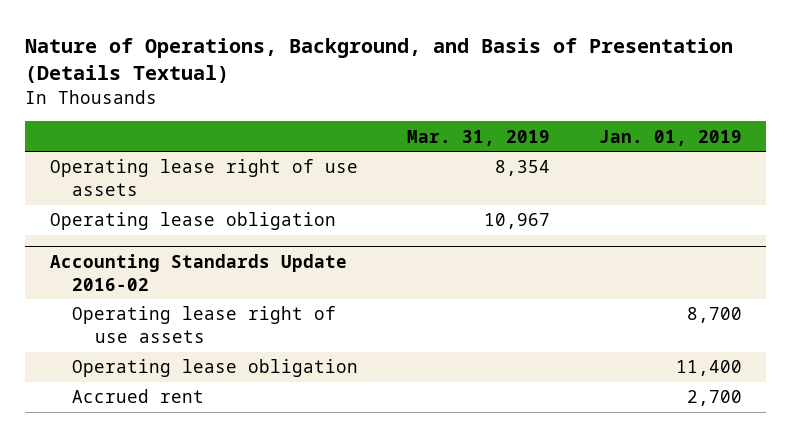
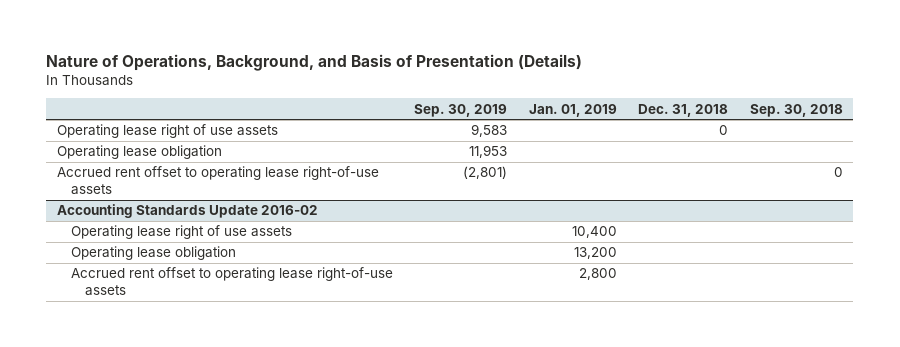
- Nature of Operations, Background, and Basis of Presentation (Details Textual)
+ Nature of Operations, Background, and Basis of Presentation (Details)
- | Mar. 31, 2019 | Jan. 01, 2019
+ | Sep. 30, 2019 | Jan. 01, 2019 | Dec. 31, 2018 | Sep. 30, 2018
+ Accrued rent offset to operating lease right-of-use assets | (2,801) | | | 0
@ Accounting Standards Update 2016-02
- Operating lease right of use assets | | 8,700
- Operating lease obligation | | 11,400
- Accrued rent | | 2,700
+ Operating lease right of use assets | | 10,400 | |
+ Operating lease obligation | | 13,200 | |
+ Accrued rent offset to operating lease right-of-use assets | | 2,800 | |

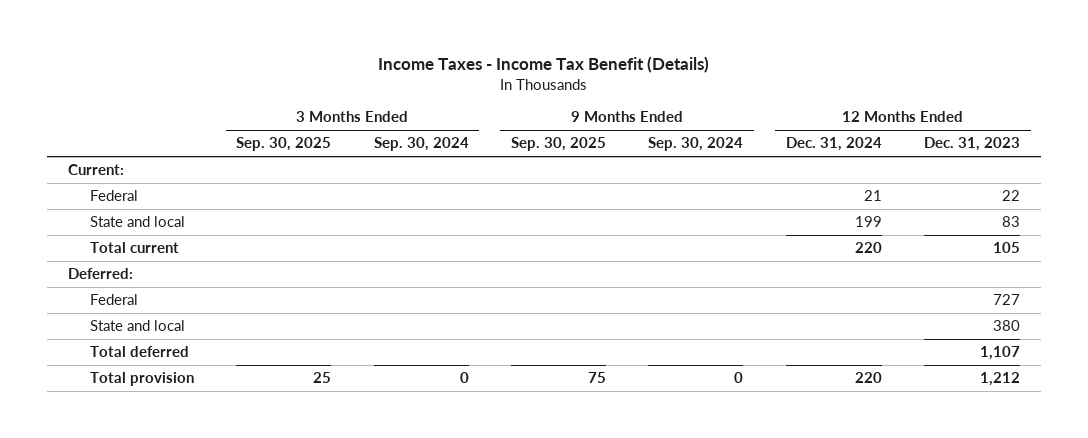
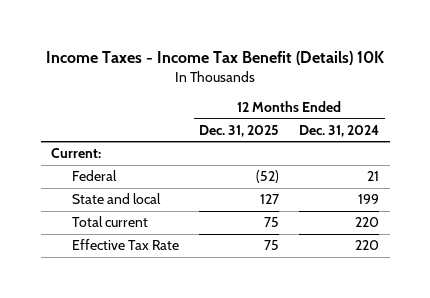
- Income Taxes - Income Tax Benefit (Details)
+ Income Taxes - Income Tax Benefit (Details) 10K
- | 3 Months Ended Sep. 30, 2025 | 3 Months Ended Sep. 30, 2024 | 9 Months Ended Sep. 30, 2025 | 9 Months Ended Sep. 30, 2024 | 12 Months Ended Dec. 31, 2024 | 12 Months Ended Dec. 31, 2023
+ | 12 Months Ended Dec. 31, 2025 | 12 Months Ended Dec. 31, 2024
- Deferred:
- Federal | | | | | | 727
- State and local | | | | | | 380
- Total deferred | | | | | | 1,107
- Total provision | 25 | 0 | 75 | 0 | 220 | 1,212
+ Effective Tax Rate | 75 | 220

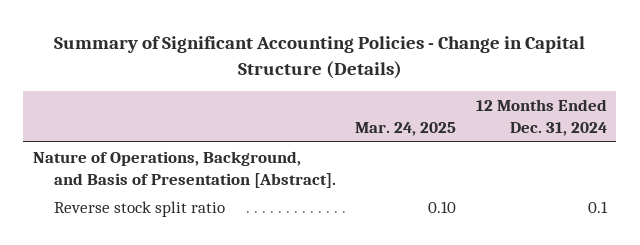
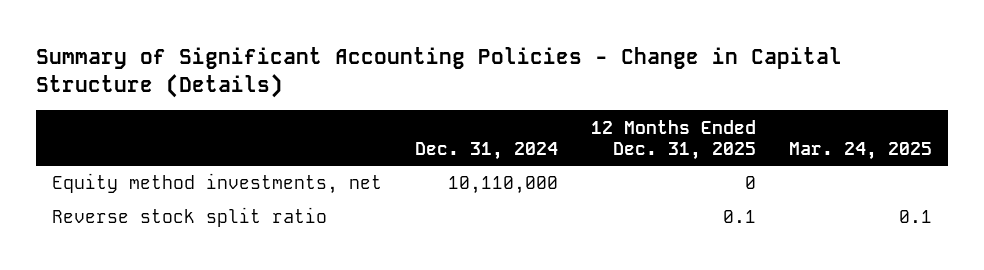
- | Mar. 24, 2025 | 12 Months Ended Dec. 31, 2024
+ | Dec. 31, 2024 | 12 Months Ended Dec. 31, 2025 | Mar. 24, 2025
- Nature of Operations, Background, and Basis of Presentation [Abstract].
- Reverse stock split ratio | 0.10 | 0.1
+ Equity method investments, net | 10,110,000 | 0 |
+ Reverse stock split ratio | | 0.1 | 0.1

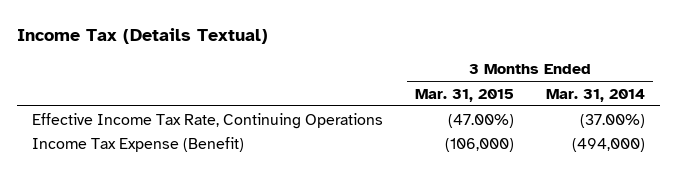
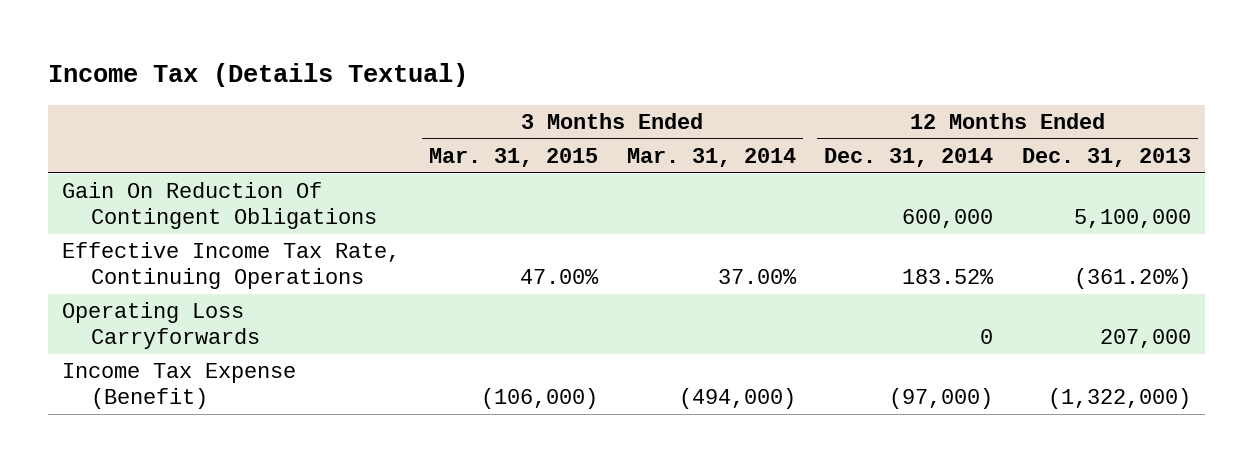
- | 3 Months Ended Mar. 31, 2015 | 3 Months Ended Mar. 31, 2014
+ | 3 Months Ended Mar. 31, 2015 | 3 Months Ended Mar. 31, 2014 | 12 Months Ended Dec. 31, 2014 | 12 Months Ended Dec. 31, 2013
- Effective Income Tax Rate, Continuing Operations | (47.00%) | (37.00%)
+ Gain On Reduction Of Contingent Obligations | | | 600,000 | 5,100,000
+ Effective Income Tax Rate, Continuing Operations | 47.00% | 37.00% | 183.52% | (361.20%)
+ Operating Loss Carryforwards | | | 0 | 207,000

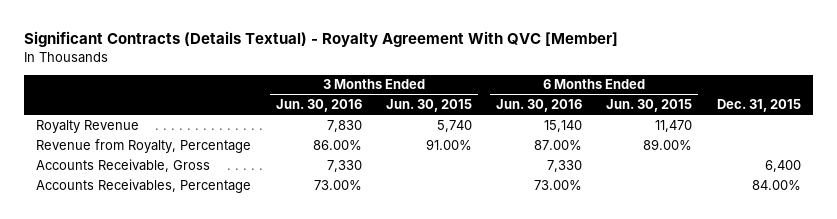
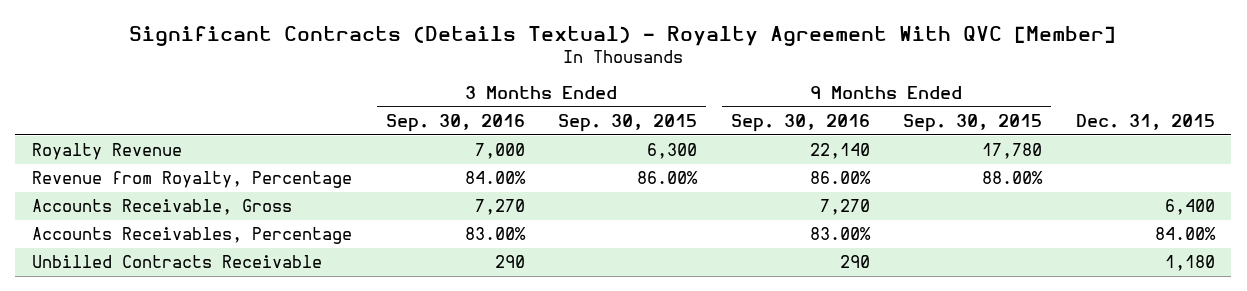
- | 3 Months Ended Jun. 30, 2016 | 3 Months Ended Jun. 30, 2015 | 6 Months Ended Jun. 30, 2016 | 6 Months Ended Jun. 30, 2015 | Dec. 31, 2015
+ | 3 Months Ended Sep. 30, 2016 | 3 Months Ended Sep. 30, 2015 | 9 Months Ended Sep. 30, 2016 | 9 Months Ended Sep. 30, 2015 | Dec. 31, 2015
+ Unbilled Contracts Receivable | 290 | | 290 | | 1,180

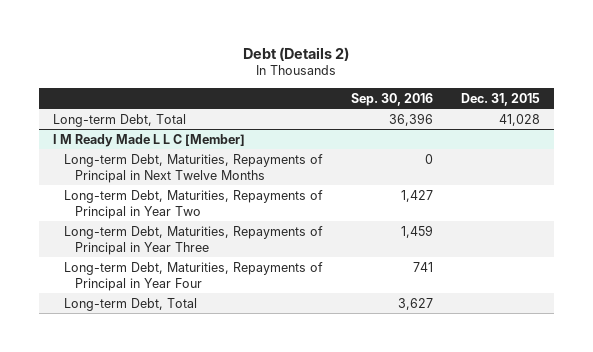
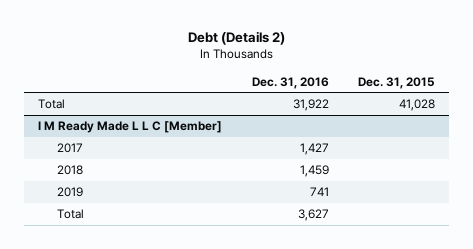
- | Sep. 30, 2016 | Dec. 31, 2015
+ | Dec. 31, 2016 | Dec. 31, 2015
- Long-term Debt, Total | 36,396 | 41,028
+ Total | 31,922 | 41,028
@ I M Ready Made L L C [Member]
- Long-term Debt, Maturities, Repayments of Principal in Next Twelve Months | 0 |
- Long-term Debt, Maturities, Repayments of Principal in Year Two | 1,427 |
- Long-term Debt, Maturities, Repayments of Principal in Year Three | 1,459 |
- Long-term Debt, Maturities, Repayments of Principal in Year Four | 741 |
- Long-term Debt, Total | 3,627 |
+ 2017 | 1,427 |
+ 2018 | 1,459 |
+ 2019 | 741 |
+ Total | 3,627 |

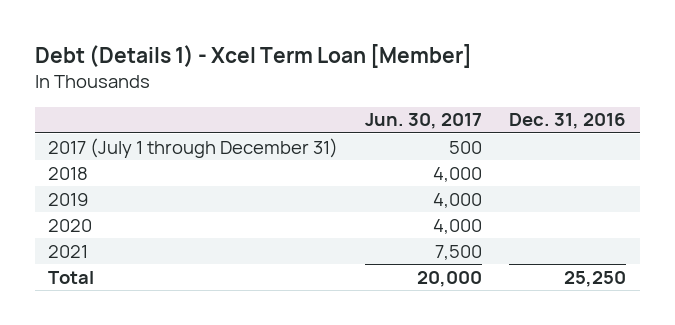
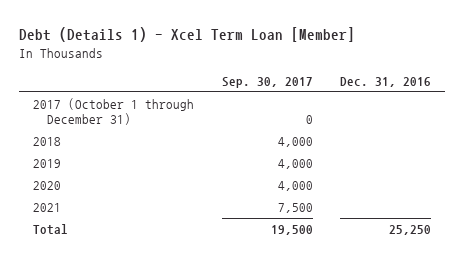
- | Jun. 30, 2017 | Dec. 31, 2016
+ | Sep. 30, 2017 | Dec. 31, 2016
- 2017 (July 1 through December 31) | 500 |
+ 2017 (October 1 through December 31) | 0 |

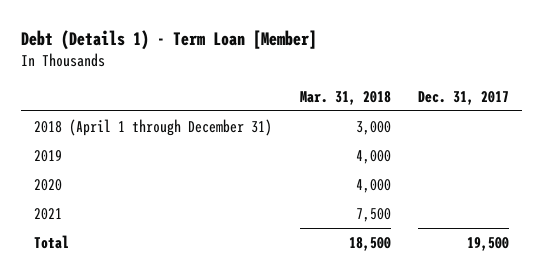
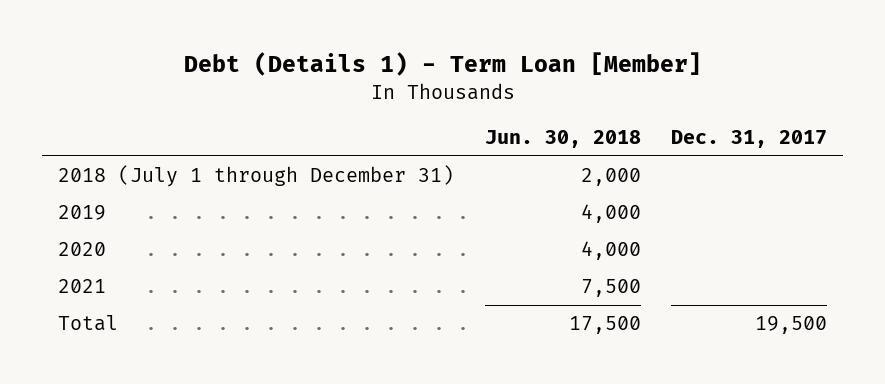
- | Mar. 31, 2018 | Dec. 31, 2017
+ | Jun. 30, 2018 | Dec. 31, 2017
- 2018 (April 1 through December 31) | 3,000 |
+ 2018 (July 1 through December 31) | 2,000 |

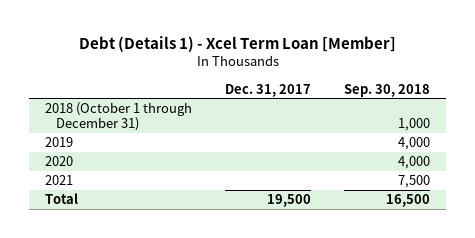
- Debt (Details 1) - Term Loan [Member]
+ Debt (Details 1) - Xcel Term Loan [Member]
- | Jun. 30, 2018 | Dec. 31, 2017
+ | Dec. 31, 2017 | Sep. 30, 2018
- 2018 (July 1 through December 31) | 2,000 |
+ 2018 (October 1 through December 31) | | 1,000

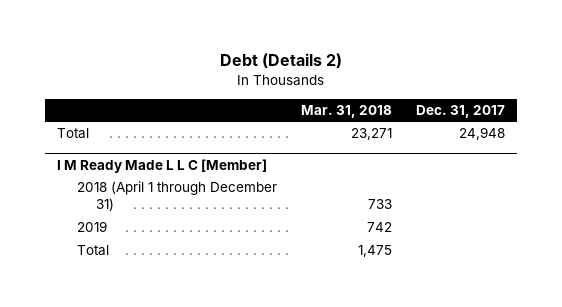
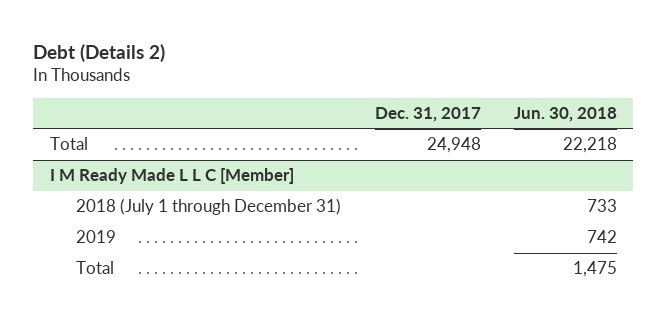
- | Mar. 31, 2018 | Dec. 31, 2017
+ | Dec. 31, 2017 | Jun. 30, 2018
@ I M Ready Made L L C [Member]
- 2018 (April 1 through December 31) | 733 |
+ 2018 (July 1 through December 31) | | 733

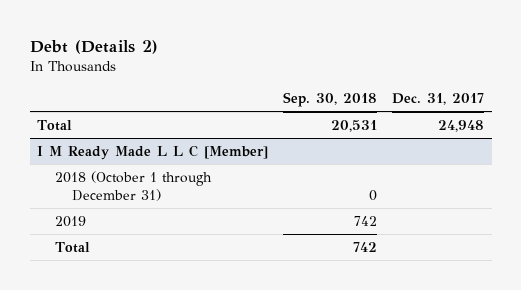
- | Dec. 31, 2017 | Jun. 30, 2018
+ | Sep. 30, 2018 | Dec. 31, 2017
@ I M Ready Made L L C [Member]
- 2018 (July 1 through December 31) | | 733
+ 2018 (October 1 through December 31) | 0 |

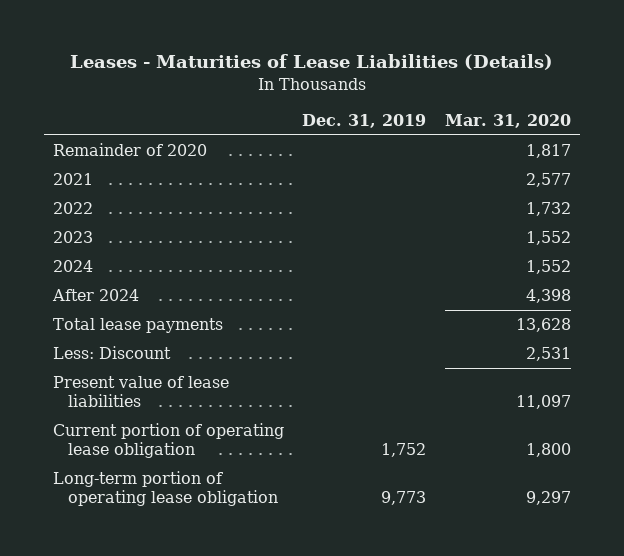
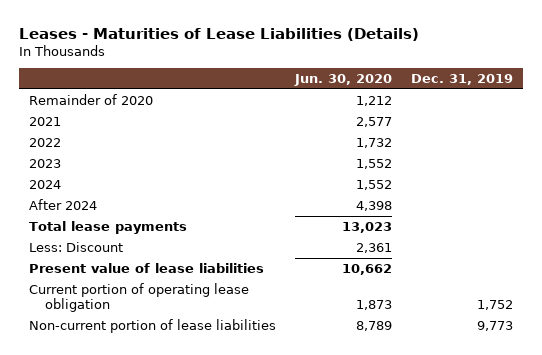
- | Dec. 31, 2019 | Mar. 31, 2020
+ | Jun. 30, 2020 | Dec. 31, 2019
- Long-term portion of operating lease obligation | 9,773 | 9,297
+ Non-current portion of lease liabilities | 8,789 | 9,773

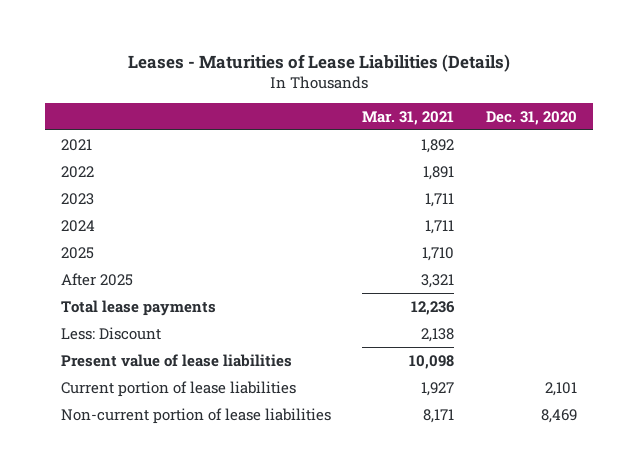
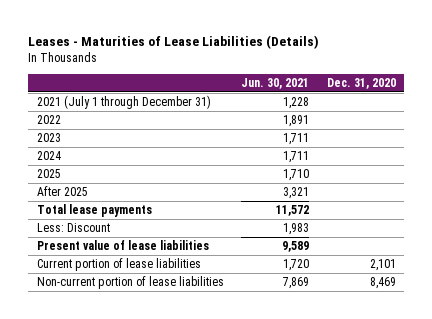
- | Mar. 31, 2021 | Dec. 31, 2020
+ | Jun. 30, 2021 | Dec. 31, 2020
- 2021 | 1,892 |
+ 2021 (July 1 through December 31) | 1,228 |

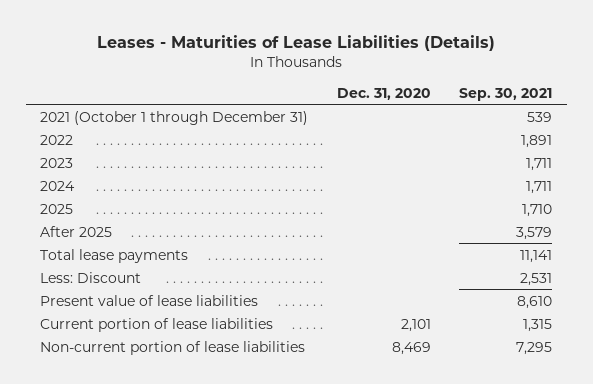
- | Jun. 30, 2021 | Dec. 31, 2020
+ | Dec. 31, 2020 | Sep. 30, 2021
- 2021 (July 1 through December 31) | 1,228 |
+ 2021 (October 1 through December 31) | | 539

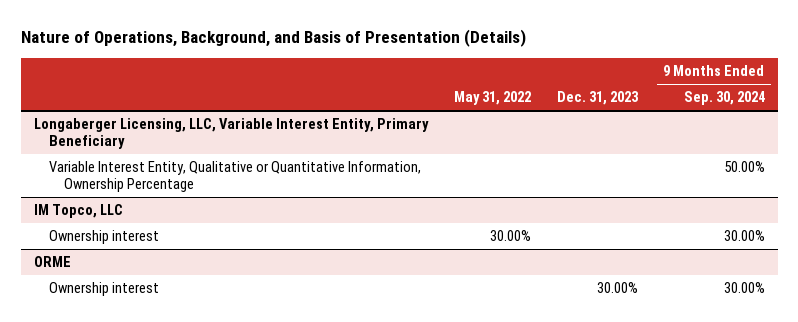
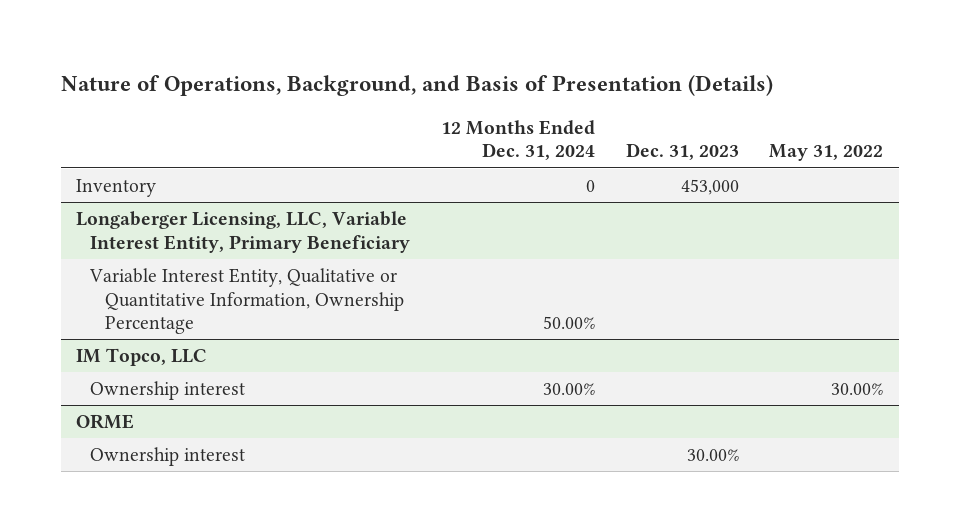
- | May 31, 2022 | Dec. 31, 2023 | 9 Months Ended Sep. 30, 2024
+ | 12 Months Ended Dec. 31, 2024 | Dec. 31, 2023 | May 31, 2022
+ Inventory | 0 | 453,000 |

